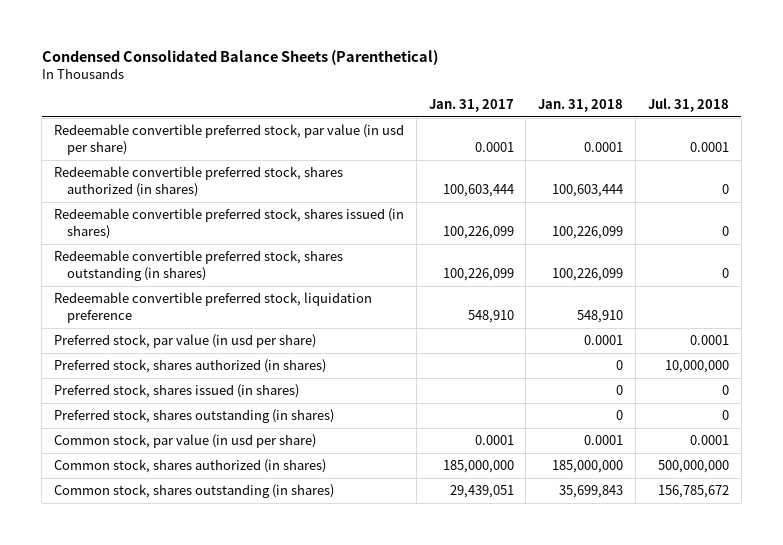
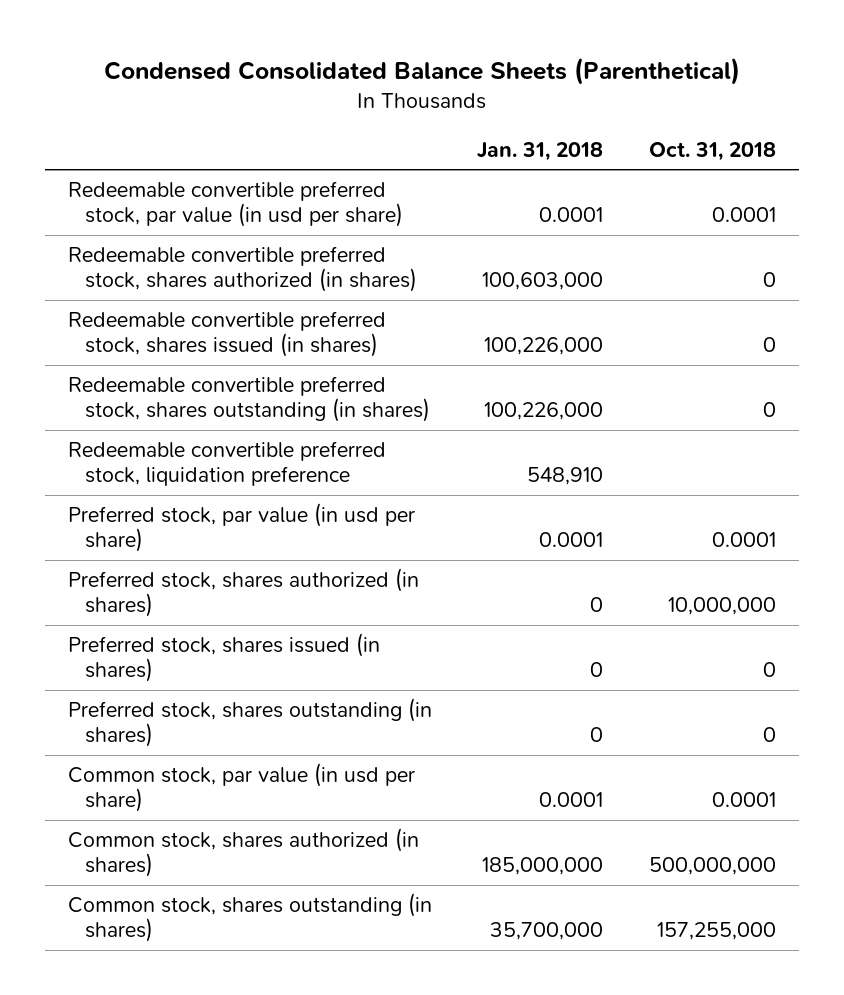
- | Jan. 31, 2017 | Jan. 31, 2018 | Jul. 31, 2018
+ | Jan. 31, 2018 | Oct. 31, 2018
- Redeemable convertible preferred stock, shares authorized (in shares) | 100,603,444 | 100,603,444 | 0
- Redeemable convertible preferred stock, shares issued (in shares) | 100,226,099 | 100,226,099 | 0
- Redeemable convertible preferred stock, shares outstanding (in shares) | 100,226,099 | 100,226,099 | 0
+ Redeemable convertible preferred stock, shares authorized (in shares) | 100,603,000 | 0
+ Redeemable convertible preferred stock, shares issued (in shares) | 100,226,000 | 0
+ Redeemable convertible preferred stock, shares outstanding (in shares) | 100,226,000 | 0
- Common stock, shares outstanding (in shares) | 29,439,051 | 35,699,843 | 156,785,672
+ Common stock, shares outstanding (in shares) | 35,700,000 | 157,255,000

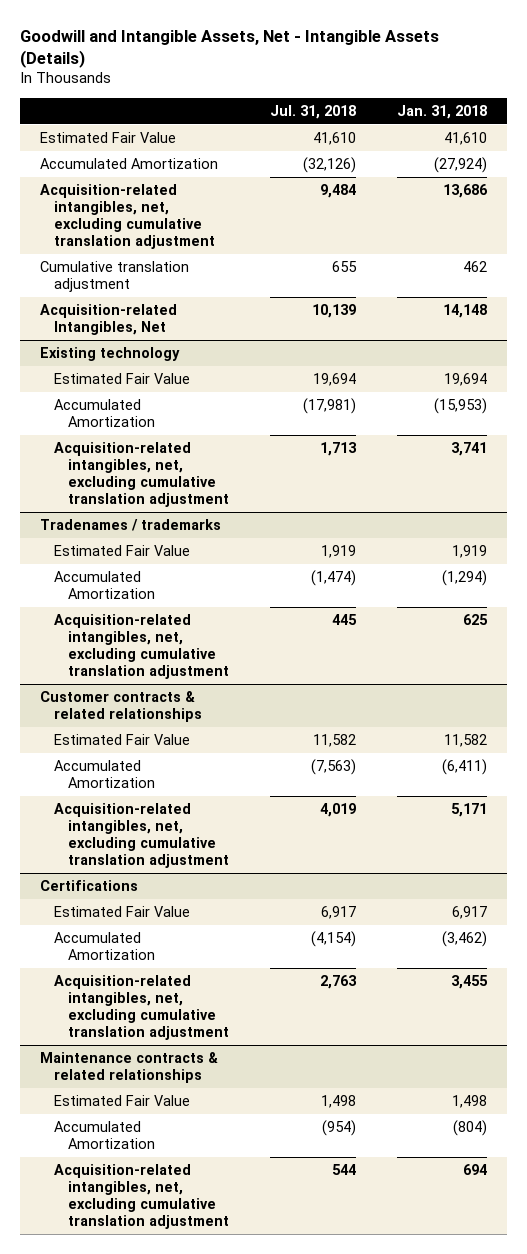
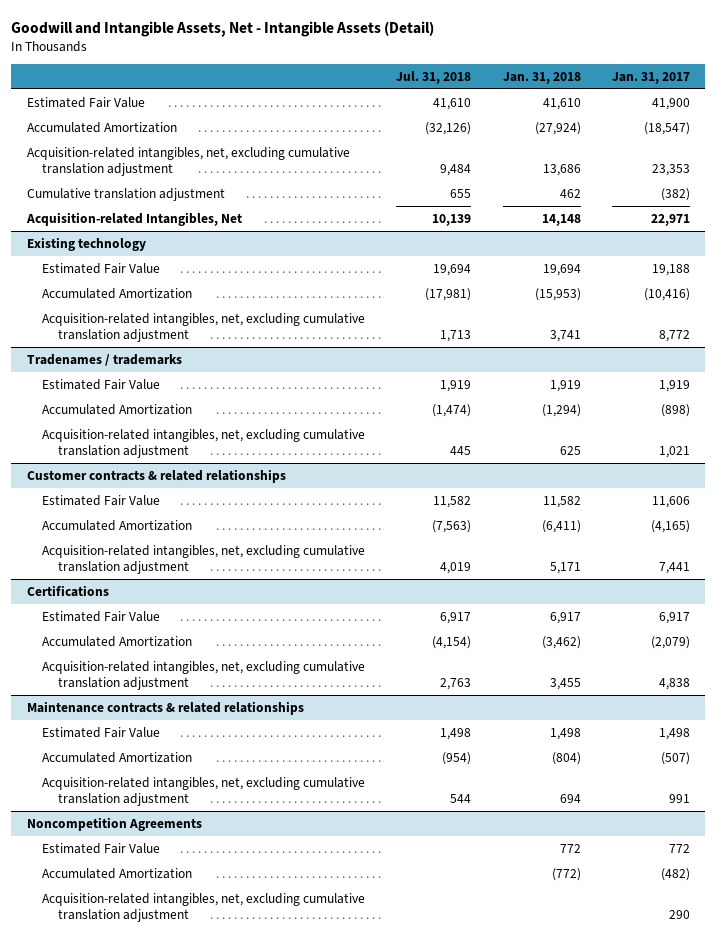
- Goodwill and Intangible Assets, Net - Intangible Assets (Details)
+ Goodwill and Intangible Assets, Net - Intangible Assets (Detail)
- | Jul. 31, 2018 | Jan. 31, 2018
+ | Jul. 31, 2018 | Jan. 31, 2018 | Jan. 31, 2017
+ Noncompetition Agreements
+ Estimated Fair Value | | 772 | 772
+ Accumulated Amortization | | (772) | (482)
+ Acquisition-related intangibles, net, excluding cumulative translation adjustment | | | 290

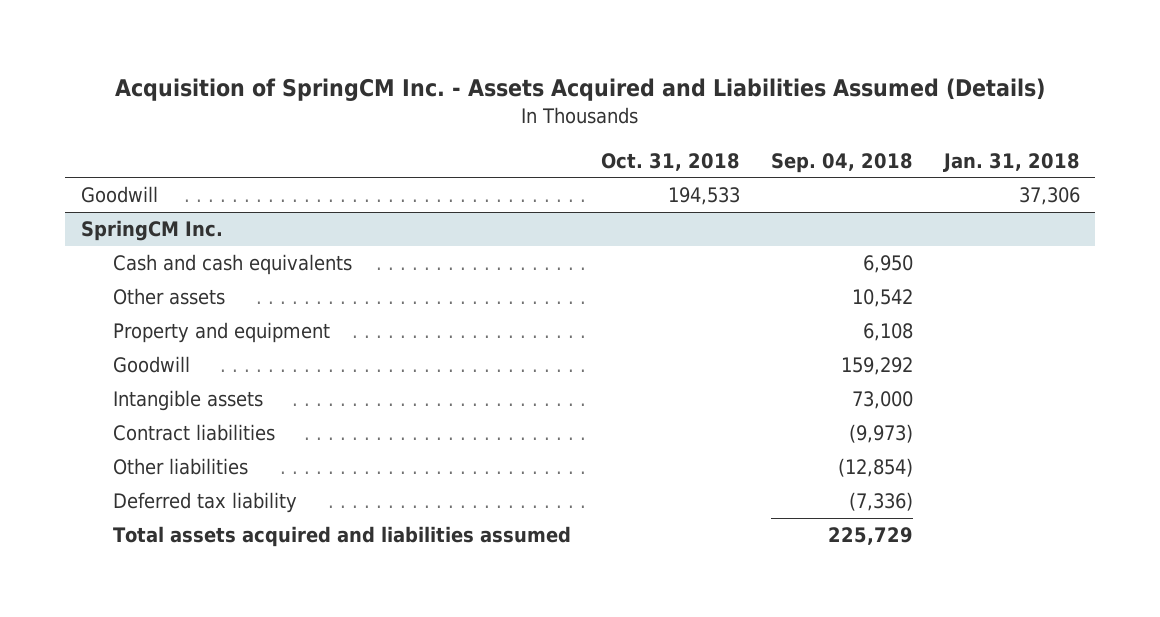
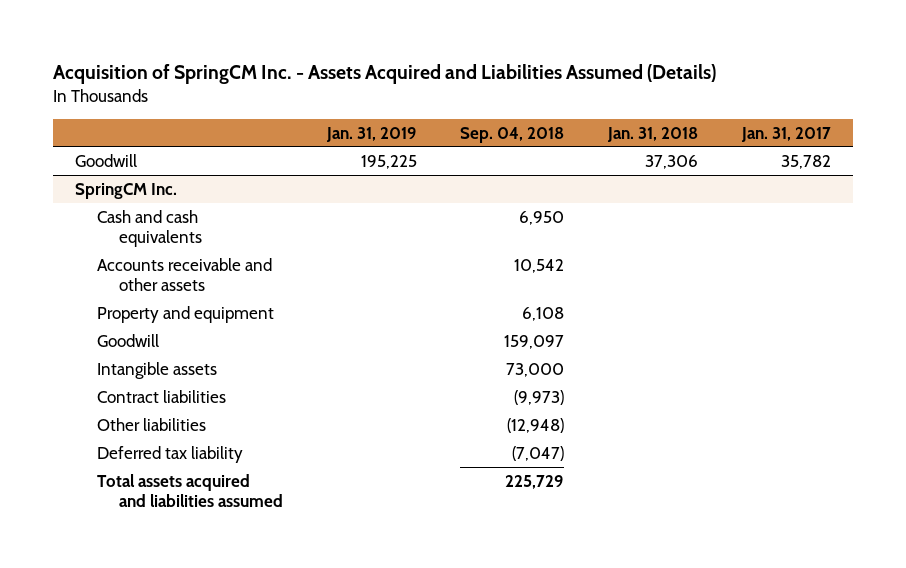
- | Oct. 31, 2018 | Sep. 04, 2018 | Jan. 31, 2018
+ | Jan. 31, 2019 | Sep. 04, 2018 | Jan. 31, 2018 | Jan. 31, 2017
@ SpringCM Inc.
- Other assets | | 10,542 |
+ Accounts receivable and other assets | | 10,542 | |
- Goodwill | | 159,292 |
+ Goodwill | | 159,097 | |
- Other liabilities | | (12,854) |
- Deferred tax liability | | (7,336) |
+ Other liabilities | | (12,948) | |
+ Deferred tax liability | | (7,047) | |

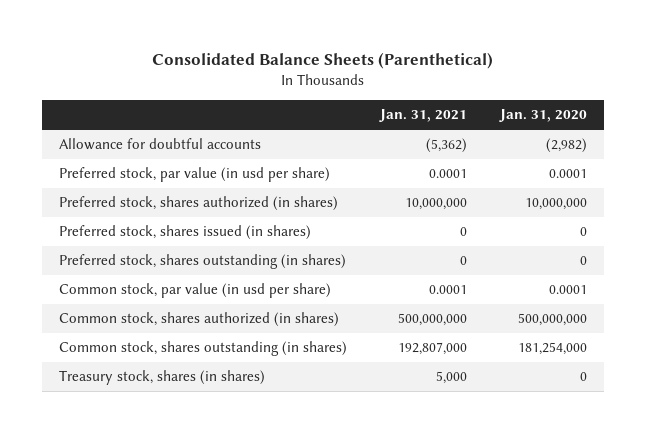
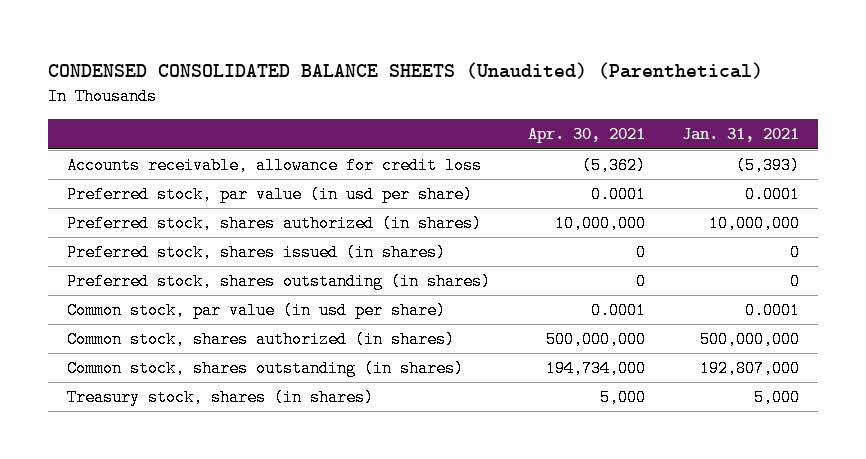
- Consolidated Balance Sheets (Parenthetical)
+ CONDENSED CONSOLIDATED BALANCE SHEETS (Unaudited) (Parenthetical)
- | Jan. 31, 2021 | Jan. 31, 2020
+ | Apr. 30, 2021 | Jan. 31, 2021
- Allowance for doubtful accounts | (5,362) | (2,982)
+ Accounts receivable, allowance for credit loss | (5,362) | (5,393)

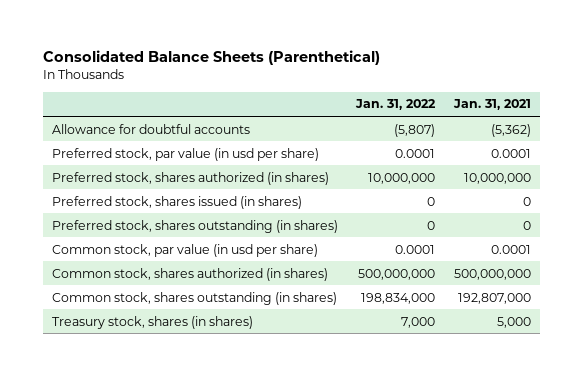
- CONDENSED CONSOLIDATED BALANCE SHEETS (Unaudited) (Parenthetical)
+ Consolidated Balance Sheets (Parenthetical)
- | Apr. 30, 2021 | Jan. 31, 2021
+ | Jan. 31, 2022 | Jan. 31, 2021
- Accounts receivable, allowance for credit loss | (5,362) | (5,393)
+ Allowance for doubtful accounts | (5,807) | (5,362)

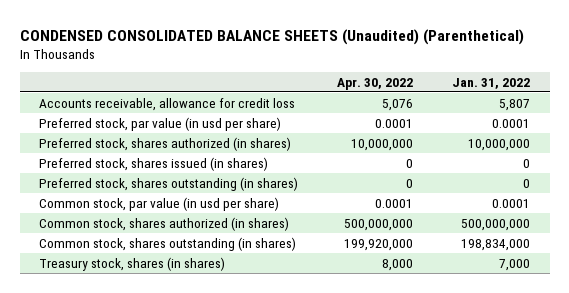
- Consolidated Balance Sheets (Parenthetical)
+ CONDENSED CONSOLIDATED BALANCE SHEETS (Unaudited) (Parenthetical)
- | Jan. 31, 2022 | Jan. 31, 2021
+ | Apr. 30, 2022 | Jan. 31, 2022
- Allowance for doubtful accounts | (5,807) | (5,362)
+ Accounts receivable, allowance for credit loss | 5,076 | 5,807

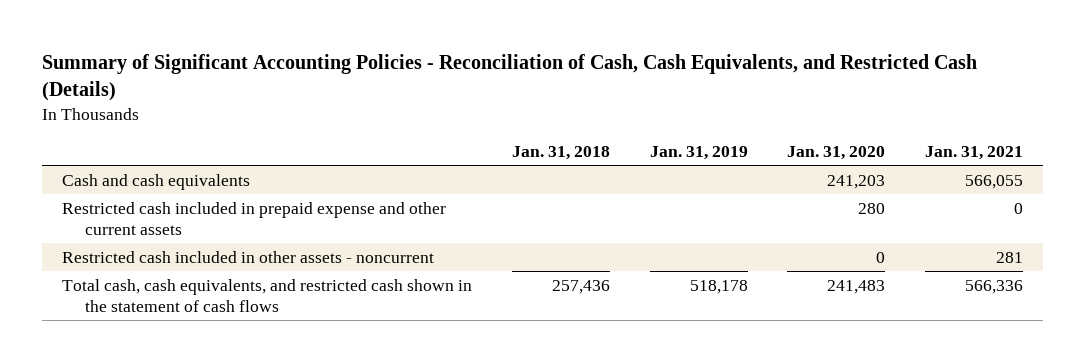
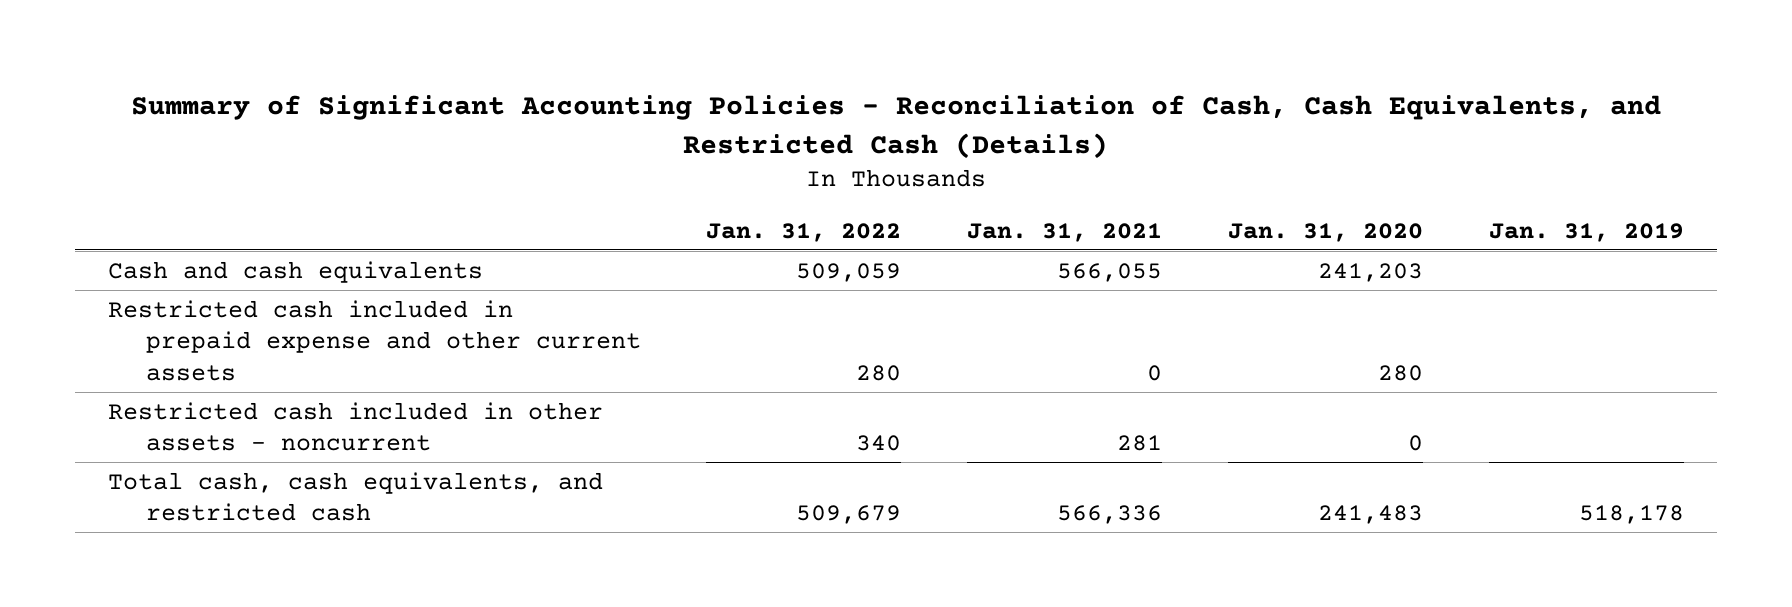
- | Jan. 31, 2018 | Jan. 31, 2019 | Jan. 31, 2020 | Jan. 31, 2021
+ | Jan. 31, 2022 | Jan. 31, 2021 | Jan. 31, 2020 | Jan. 31, 2019
- Total cash, cash equivalents, and restricted cash shown in the statement of cash flows | 257,436 | 518,178 | 241,483 | 566,336
+ Total cash, cash equivalents, and restricted cash | 509,679 | 566,336 | 241,483 | 518,178

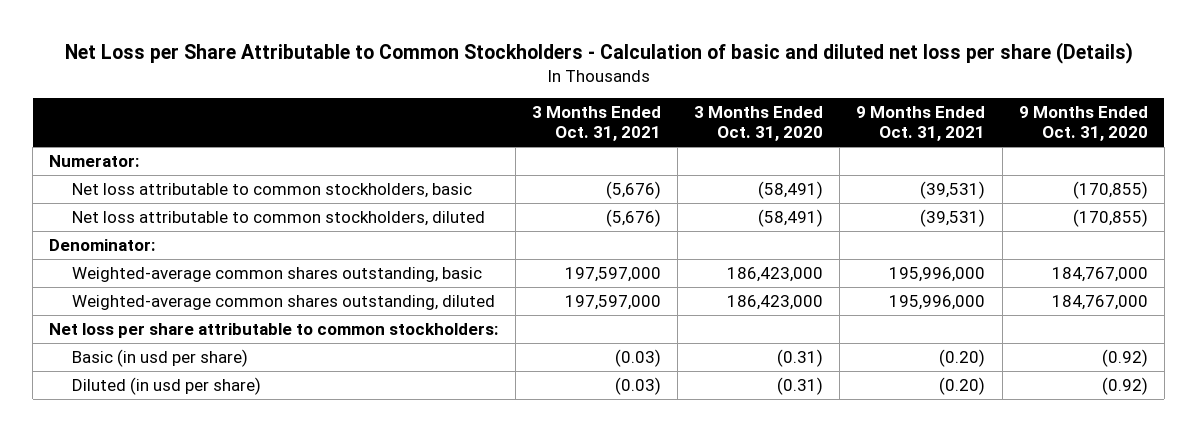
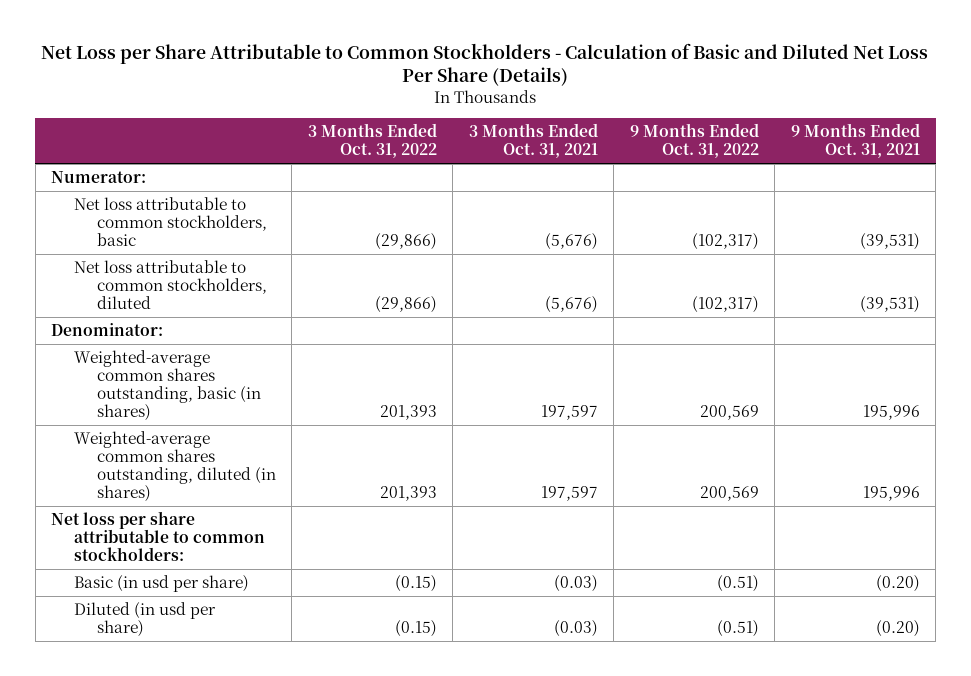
- Net Loss per Share Attributable to Common Stockholders - Calculation of basic and diluted net loss per share (Details)
+ Net Loss per Share Attributable to Common Stockholders - Calculation of Basic and Diluted Net Loss Per Share (Details)
- | 3 Months Ended Oct. 31, 2021 | 3 Months Ended Oct. 31, 2020 | 9 Months Ended Oct. 31, 2021 | 9 Months Ended Oct. 31, 2020
+ | 3 Months Ended Oct. 31, 2022 | 3 Months Ended Oct. 31, 2021 | 9 Months Ended Oct. 31, 2022 | 9 Months Ended Oct. 31, 2021
- Weighted-average common shares outstanding, basic | 197,597,000 | 186,423,000 | 195,996,000 | 184,767,000
- Weighted-average common shares outstanding, diluted | 197,597,000 | 186,423,000 | 195,996,000 | 184,767,000
+ Weighted-average common shares outstanding, basic (in shares) | 201,393 | 197,597 | 200,569 | 195,996
+ Weighted-average common shares outstanding, diluted (in shares) | 201,393 | 197,597 | 200,569 | 195,996

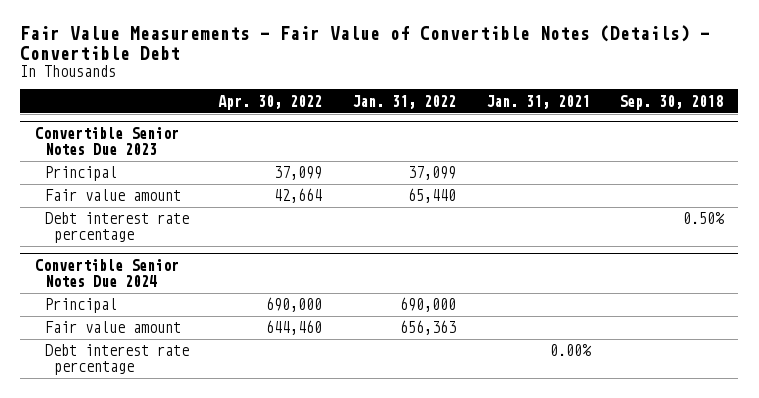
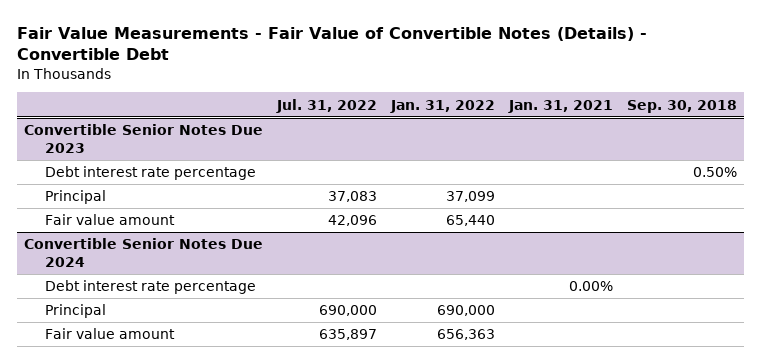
- | Apr. 30, 2022 | Jan. 31, 2022 | Jan. 31, 2021 | Sep. 30, 2018
+ | Jul. 31, 2022 | Jan. 31, 2022 | Jan. 31, 2021 | Sep. 30, 2018
@ Convertible Senior Notes Due 2023
moved up: Debt interest rate percentage | | | | 0.50%
@ Convertible Senior Notes Due 2024
moved up: Debt interest rate percentage | | | 0.00% |

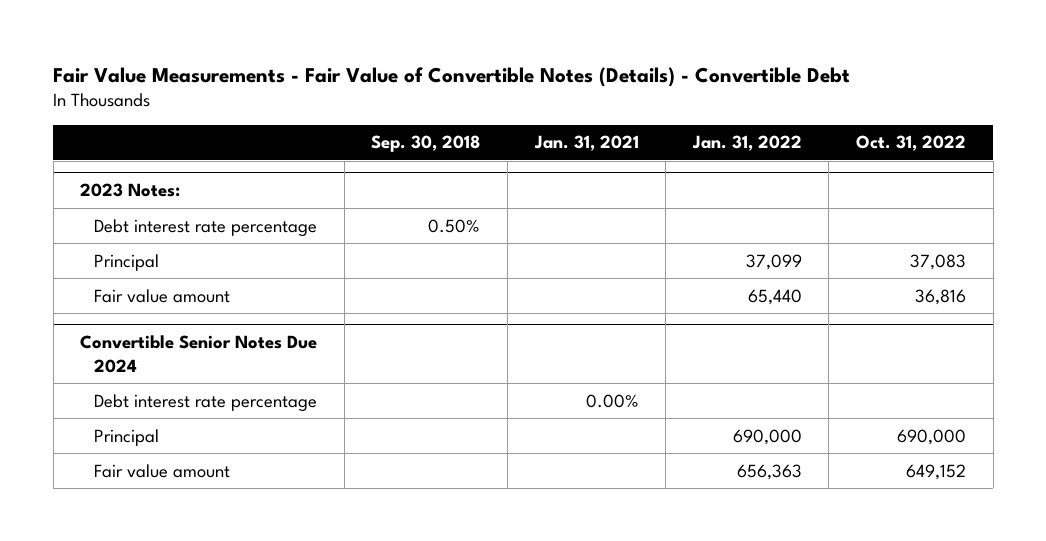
- | Jul. 31, 2022 | Jan. 31, 2022 | Jan. 31, 2021 | Sep. 30, 2018
+ | Sep. 30, 2018 | Jan. 31, 2021 | Jan. 31, 2022 | Oct. 31, 2022
- Convertible Senior Notes Due 2023
+ 2023 Notes:

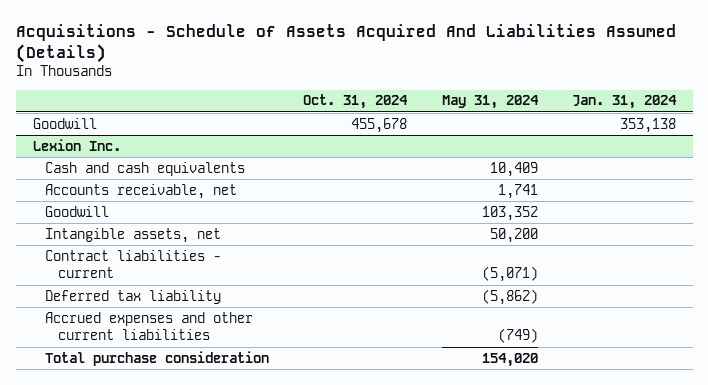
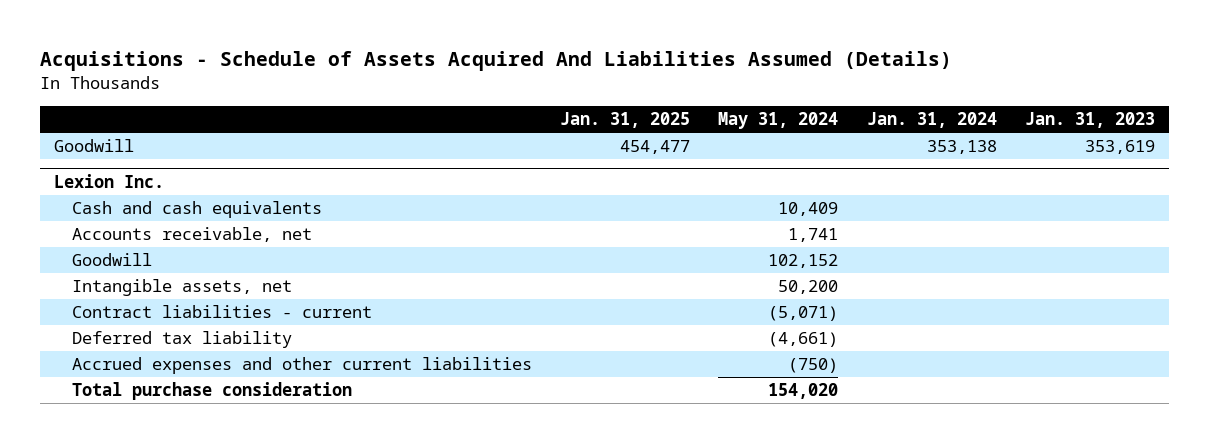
- | Oct. 31, 2024 | May 31, 2024 | Jan. 31, 2024
+ | Jan. 31, 2025 | May 31, 2024 | Jan. 31, 2024 | Jan. 31, 2023
@ Lexion Inc.
- Goodwill | | 103,352 |
+ Goodwill | | 102,152 | |
- Deferred tax liability | | (5,862) |
- Accrued expenses and other current liabilities | | (749) |
+ Deferred tax liability | | (4,661) | |
+ Accrued expenses and other current liabilities | | (750) | |

